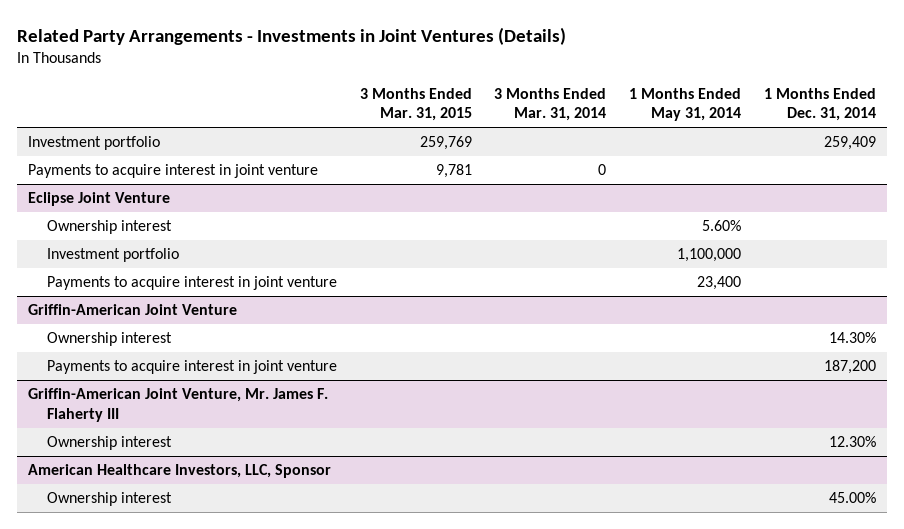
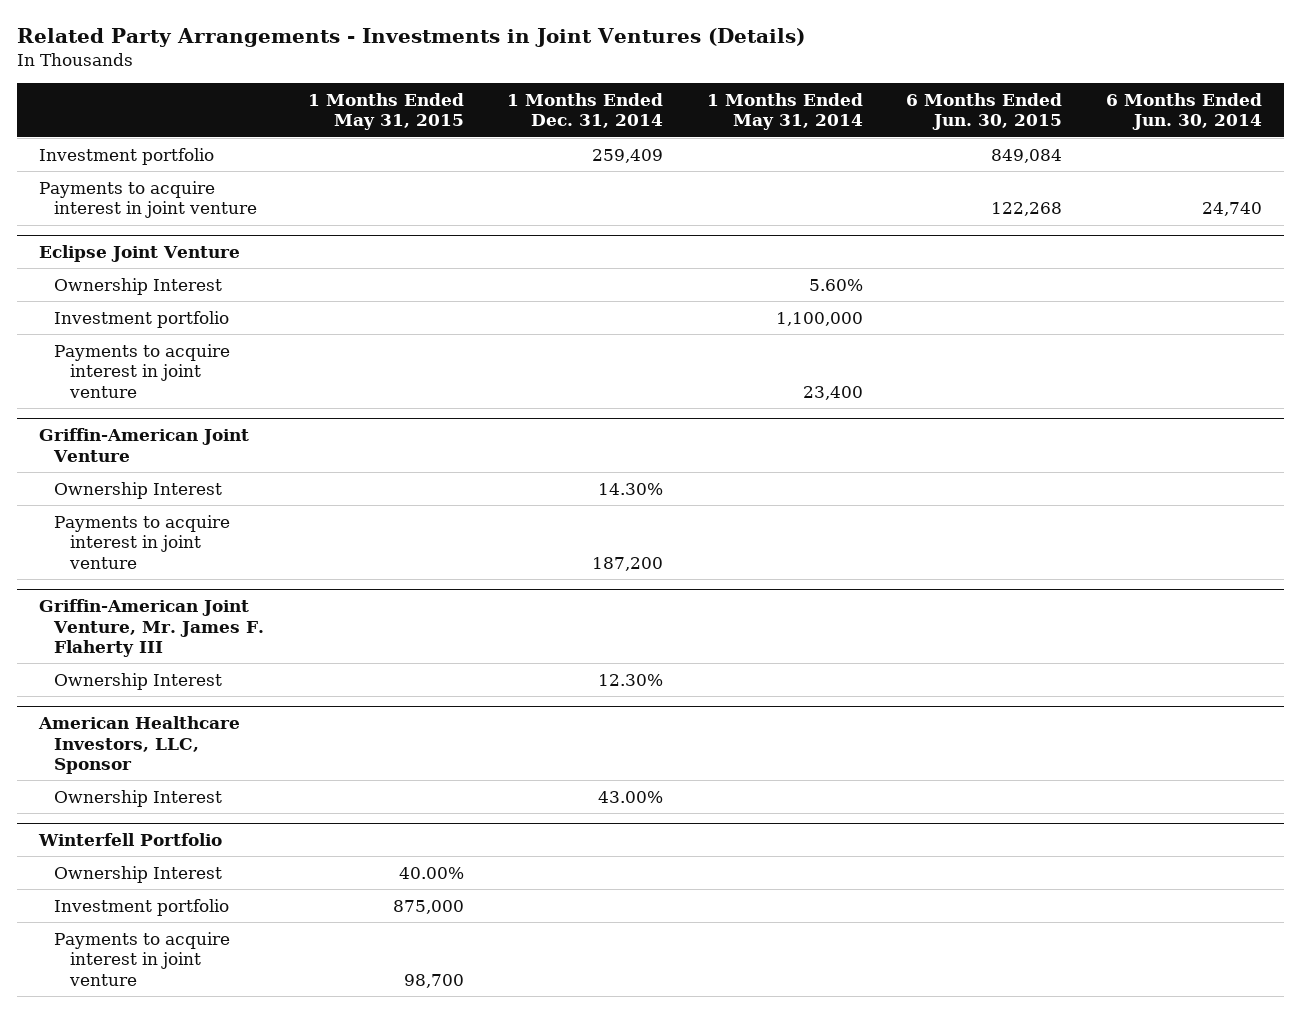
- | 3 Months Ended Mar. 31, 2015 | 3 Months Ended Mar. 31, 2014 | 1 Months Ended May 31, 2014 | 1 Months Ended Dec. 31, 2014
+ | 1 Months Ended May 31, 2015 | 1 Months Ended Dec. 31, 2014 | 1 Months Ended May 31, 2014 | 6 Months Ended Jun. 30, 2015 | 6 Months Ended Jun. 30, 2014
@ Eclipse Joint Venture
- Ownership interest | | | 5.60% |
+ Ownership Interest | | | 5.60% | |
@ Griffin-American Joint Venture
- Ownership interest | | | | 14.30%
+ Ownership Interest | | 14.30% | | |
@ Griffin-American Joint Venture, Mr. James F. Flaherty III
- Ownership interest | | | | 12.30%
+ Ownership Interest | | 12.30% | | |
@ American Healthcare Investors, LLC, Sponsor
- Ownership interest | | | | 45.00%
+ Ownership Interest | | 43.00% | | |
+ Winterfell Portfolio
+ Ownership Interest | 40.00% | | | |
+ Investment portfolio | 875,000 | | | |
+ Payments to acquire interest in joint venture | 98,700 | | | |

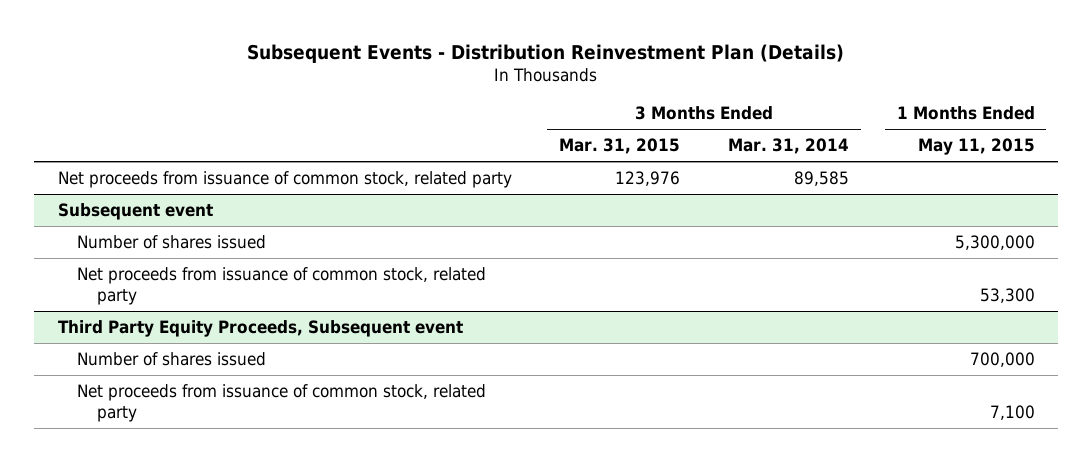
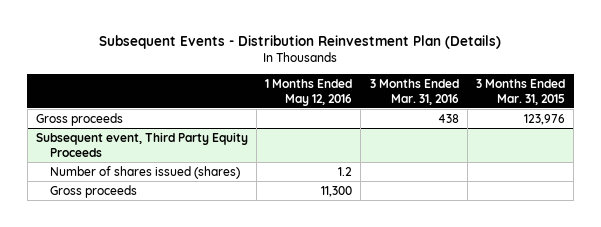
- | 3 Months Ended Mar. 31, 2015 | 3 Months Ended Mar. 31, 2014 | 1 Months Ended May 11, 2015
+ | 1 Months Ended May 12, 2016 | 3 Months Ended Mar. 31, 2016 | 3 Months Ended Mar. 31, 2015
- Net proceeds from issuance of common stock, related party | 123,976 | 89,585 |
- Subsequent event
- Number of shares issued | | | 5,300,000
- Net proceeds from issuance of common stock, related party | | | 53,300
- Third Party Equity Proceeds, Subsequent event
- Number of shares issued | | | 700,000
- Net proceeds from issuance of common stock, related party | | | 7,100
+ Gross proceeds | | 438 | 123,976
+ Subsequent event, Third Party Equity Proceeds
+ Number of shares issued (shares) | 1.2 | |
+ Gross proceeds | 11,300 | |

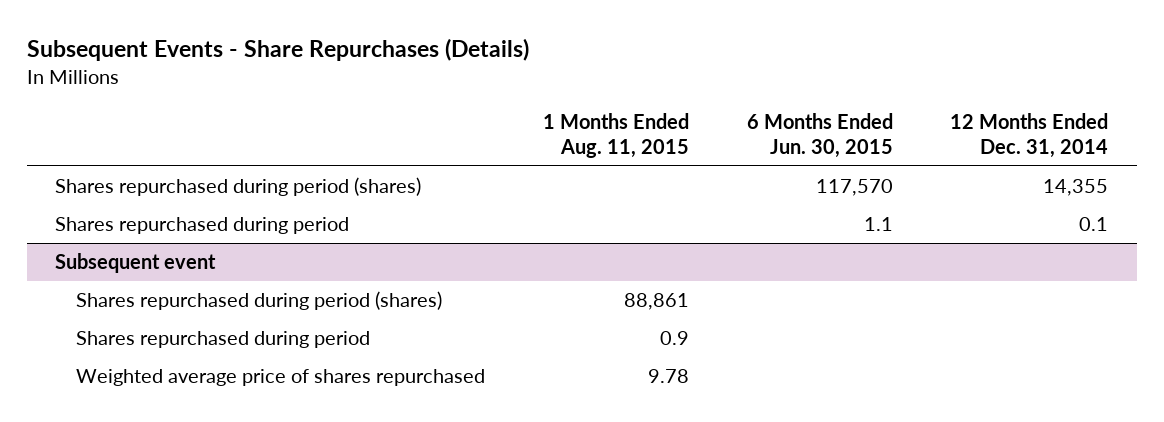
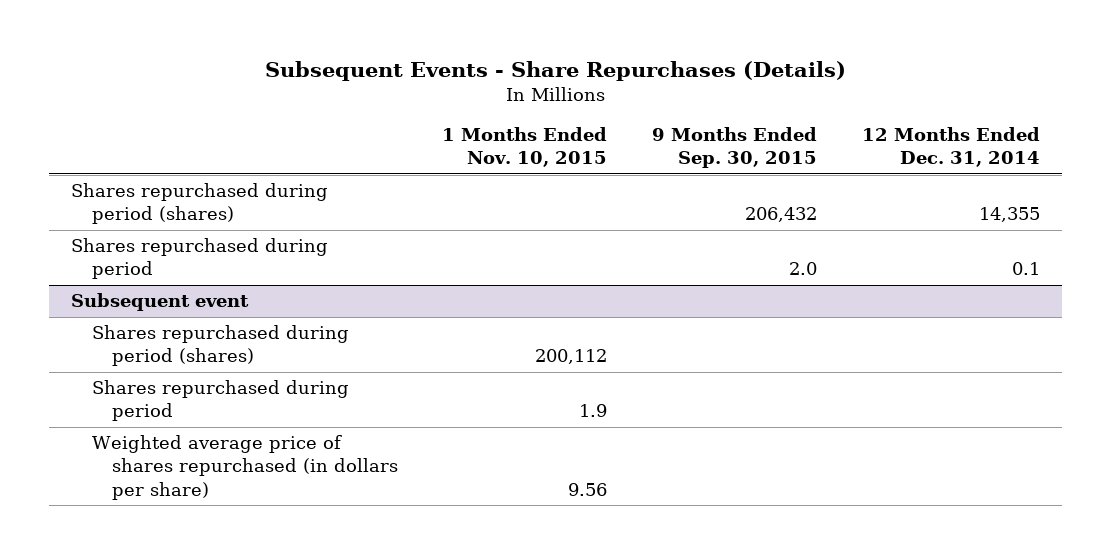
- | 1 Months Ended Aug. 11, 2015 | 6 Months Ended Jun. 30, 2015 | 12 Months Ended Dec. 31, 2014
+ | 1 Months Ended Nov. 10, 2015 | 9 Months Ended Sep. 30, 2015 | 12 Months Ended Dec. 31, 2014
@ Subsequent event
- Weighted average price of shares repurchased | 9.78 | |
+ Weighted average price of shares repurchased (in dollars per share) | 9.56 | |

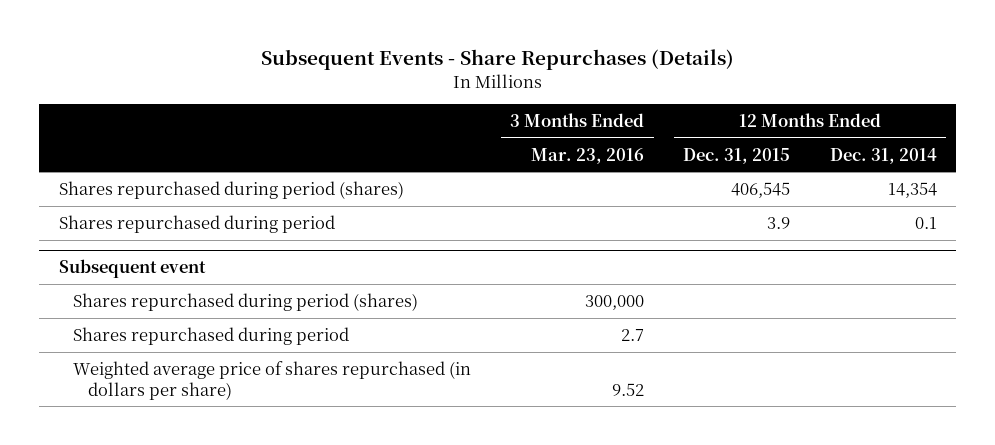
- | 1 Months Ended Nov. 10, 2015 | 9 Months Ended Sep. 30, 2015 | 12 Months Ended Dec. 31, 2014
+ | 3 Months Ended Mar. 23, 2016 | 12 Months Ended Dec. 31, 2015 | 12 Months Ended Dec. 31, 2014
- Shares repurchased during period (shares) | | 206,432 | 14,355
+ Shares repurchased during period (shares) | | 406,545 | 14,354

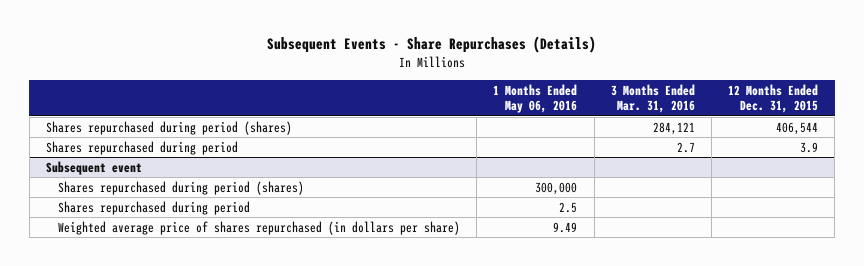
- | 3 Months Ended Mar. 23, 2016 | 12 Months Ended Dec. 31, 2015 | 12 Months Ended Dec. 31, 2014
+ | 1 Months Ended May 06, 2016 | 3 Months Ended Mar. 31, 2016 | 12 Months Ended Dec. 31, 2015
- Shares repurchased during period (shares) | | 406,545 | 14,354
+ Shares repurchased during period (shares) | | 284,121 | 406,544

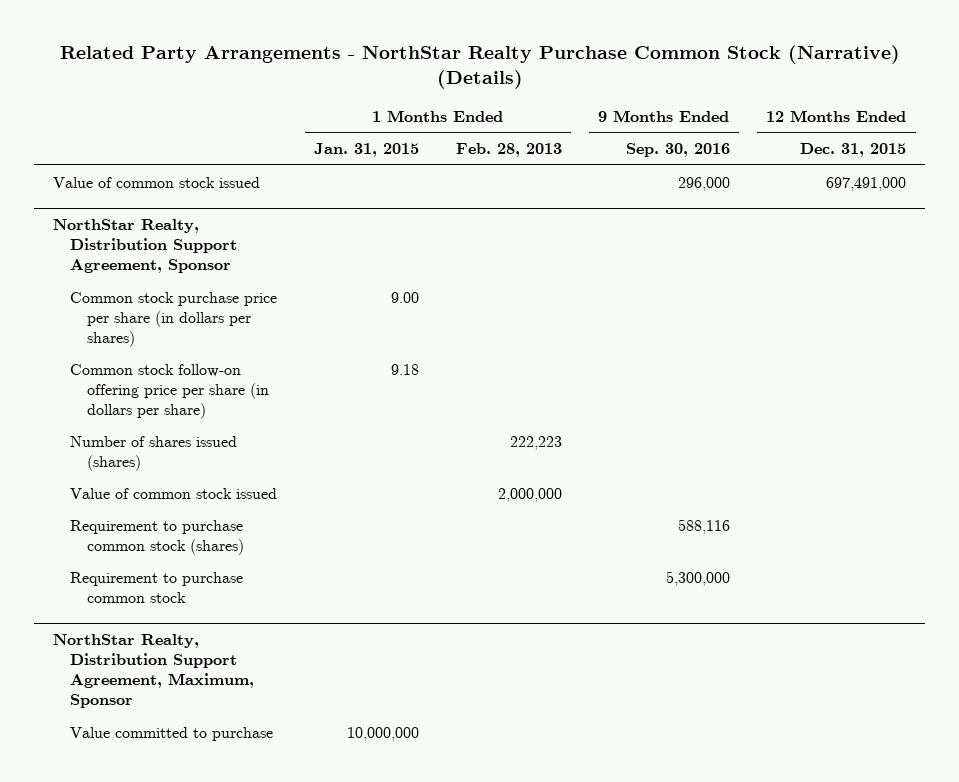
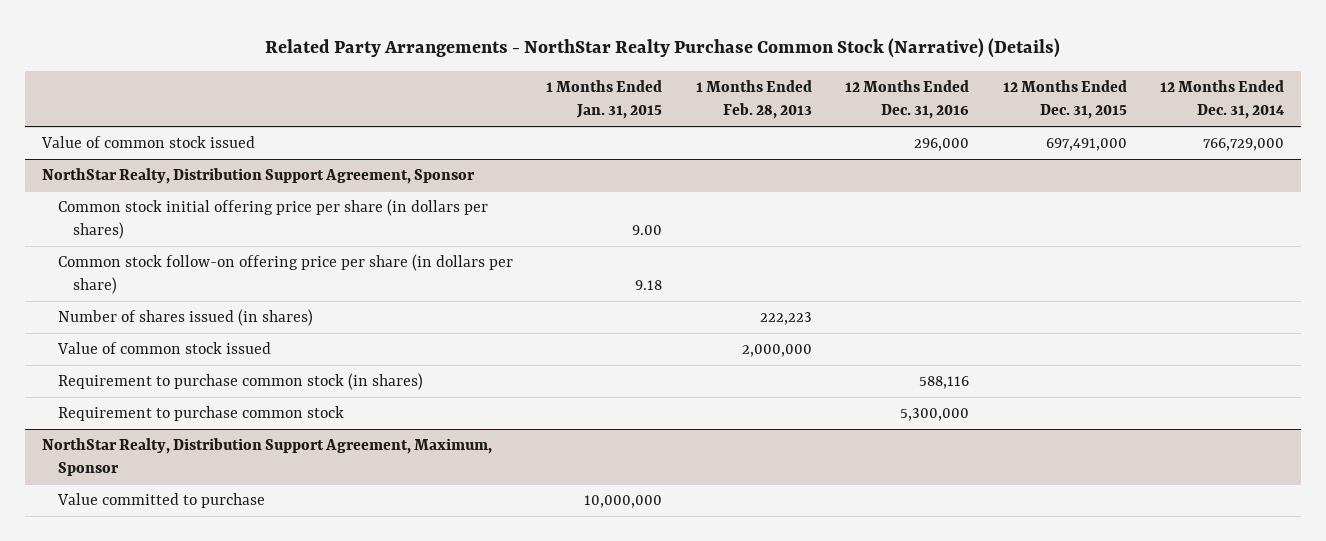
- | 1 Months Ended Jan. 31, 2015 | 1 Months Ended Feb. 28, 2013 | 9 Months Ended Sep. 30, 2016 | 12 Months Ended Dec. 31, 2015
+ | 1 Months Ended Jan. 31, 2015 | 1 Months Ended Feb. 28, 2013 | 12 Months Ended Dec. 31, 2016 | 12 Months Ended Dec. 31, 2015 | 12 Months Ended Dec. 31, 2014
@ NorthStar Realty, Distribution Support Agreement, Sponsor
- Common stock purchase price per share (in dollars per shares) | 9.00 | | |
+ Common stock initial offering price per share (in dollars per shares) | 9.00 | | | |
- Number of shares issued (shares) | | 222,223 | |
+ Number of shares issued (in shares) | | 222,223 | | |
- Requirement to purchase common stock (shares) | | | 588,116 |
+ Requirement to purchase common stock (in shares) | | | 588,116 | |

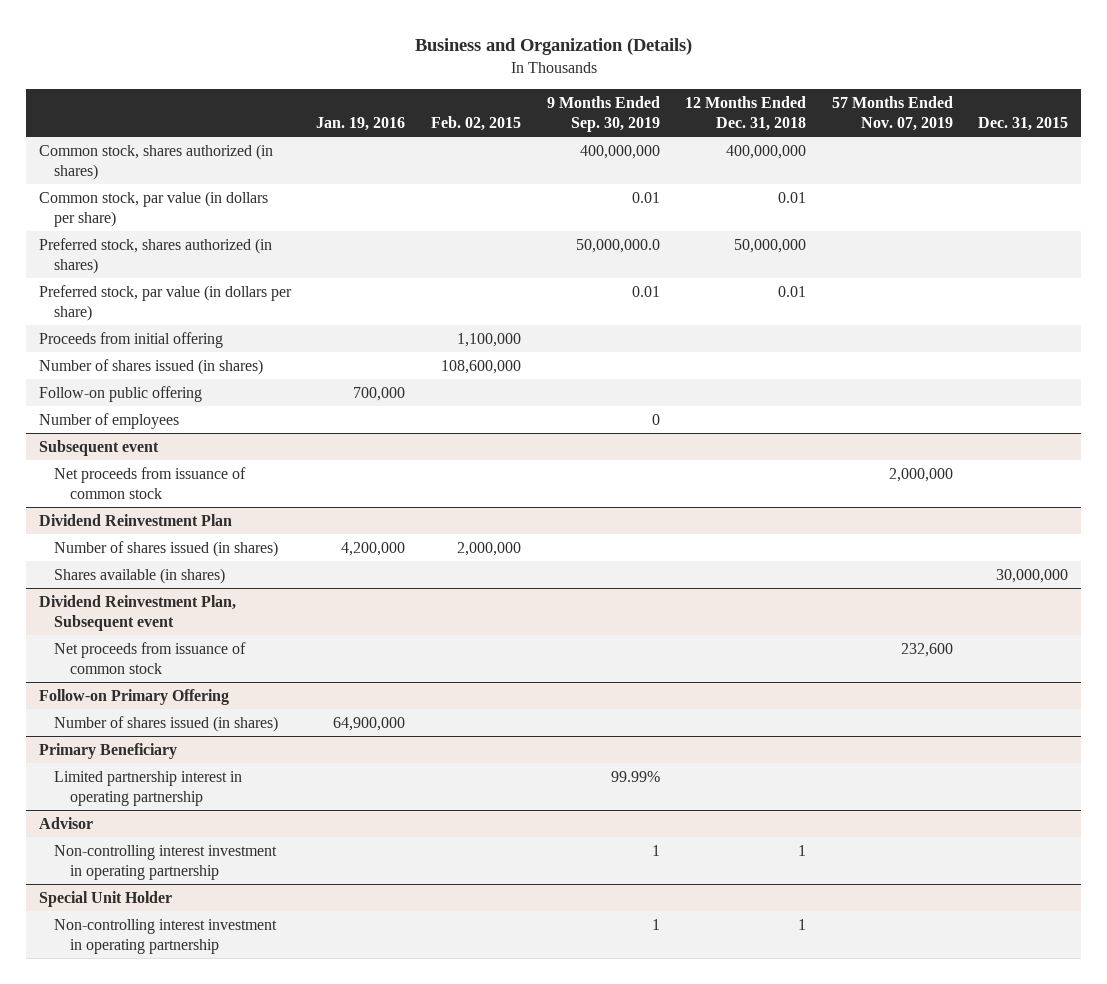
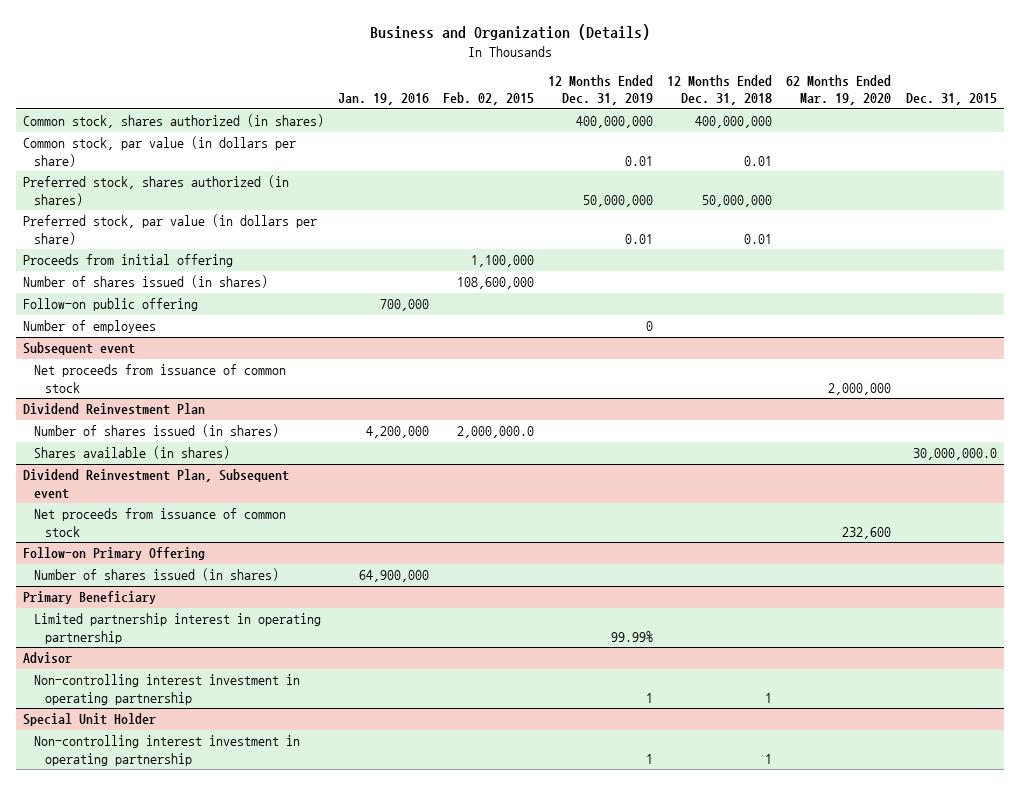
- | Jan. 19, 2016 | Feb. 02, 2015 | 9 Months Ended Sep. 30, 2019 | 12 Months Ended Dec. 31, 2018 | 57 Months Ended Nov. 07, 2019 | Dec. 31, 2015
+ | Jan. 19, 2016 | Feb. 02, 2015 | 12 Months Ended Dec. 31, 2019 | 12 Months Ended Dec. 31, 2018 | 62 Months Ended Mar. 19, 2020 | Dec. 31, 2015
@ Dividend Reinvestment Plan
- Number of shares issued (in shares) | 4,200,000 | 2,000,000 | | | |
- Shares available (in shares) | | | | | | 30,000,000
+ Number of shares issued (in shares) | 4,200,000 | 2,000,000.0 | | | |
+ Shares available (in shares) | | | | | | 30,000,000.0

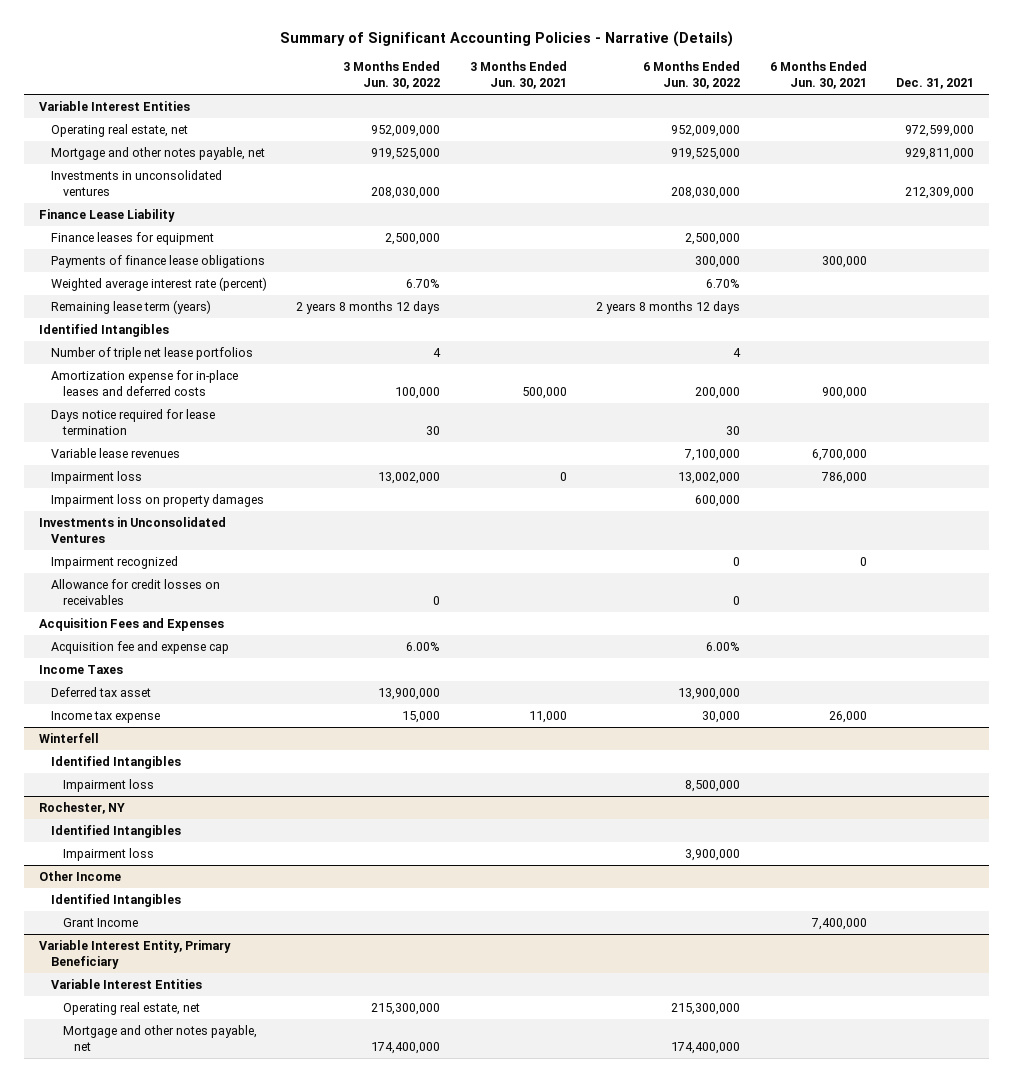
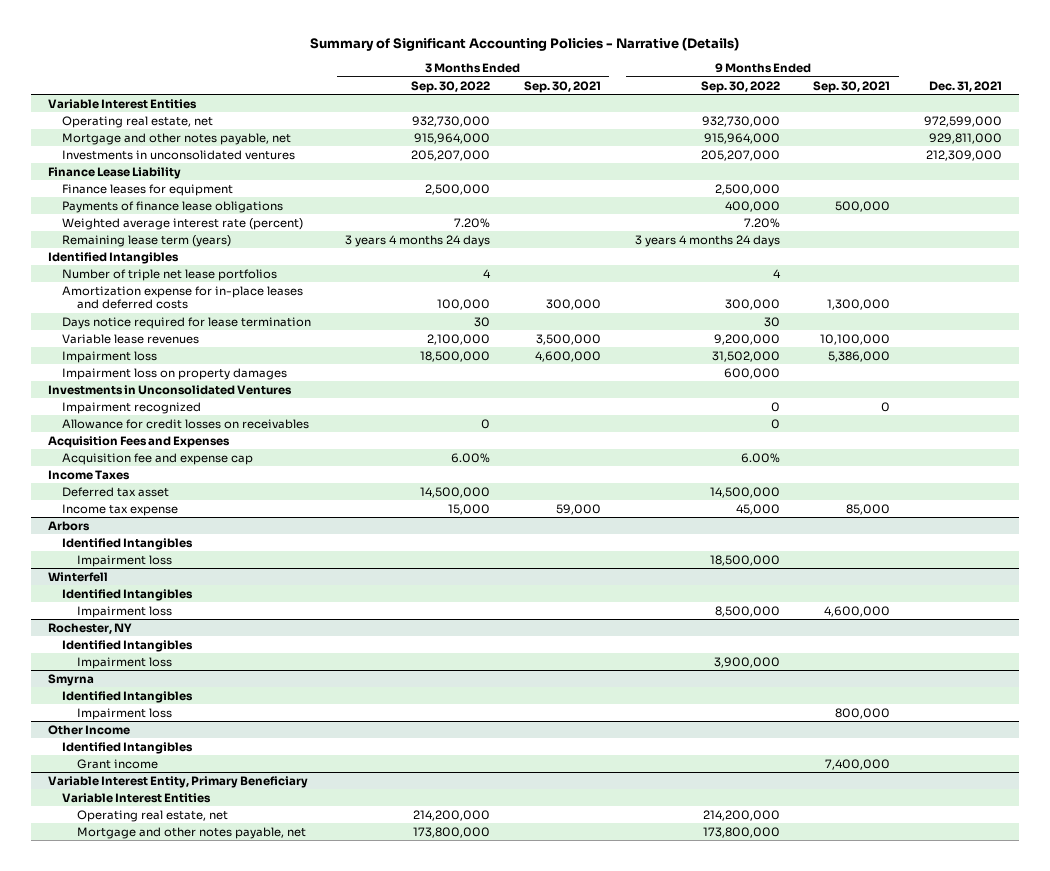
- | 3 Months Ended Jun. 30, 2022 | 3 Months Ended Jun. 30, 2021 | 6 Months Ended Jun. 30, 2022 | 6 Months Ended Jun. 30, 2021 | Dec. 31, 2021
+ | 3 Months Ended Sep. 30, 2022 | 3 Months Ended Sep. 30, 2021 | 9 Months Ended Sep. 30, 2022 | 9 Months Ended Sep. 30, 2021 | Dec. 31, 2021
+ Arbors
+ Identified Intangibles
+ Impairment loss | | | 18,500,000 | |
+ Smyrna
+ Identified Intangibles
+ Impairment loss | | | | 800,000 |
@ Other Income
- Grant Income | | | | 7,400,000 |
+ Grant income | | | | 7,400,000 |

